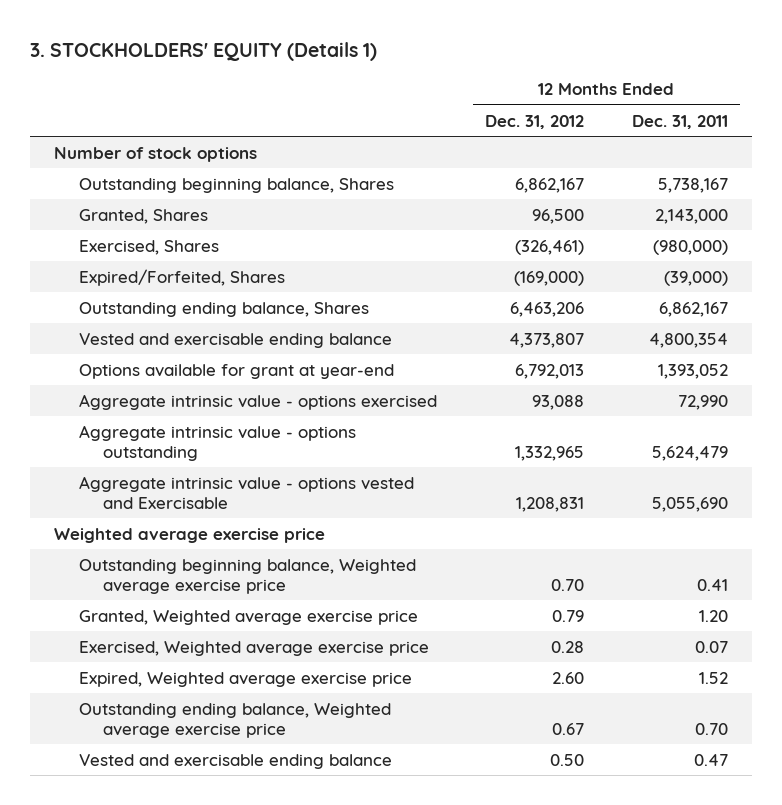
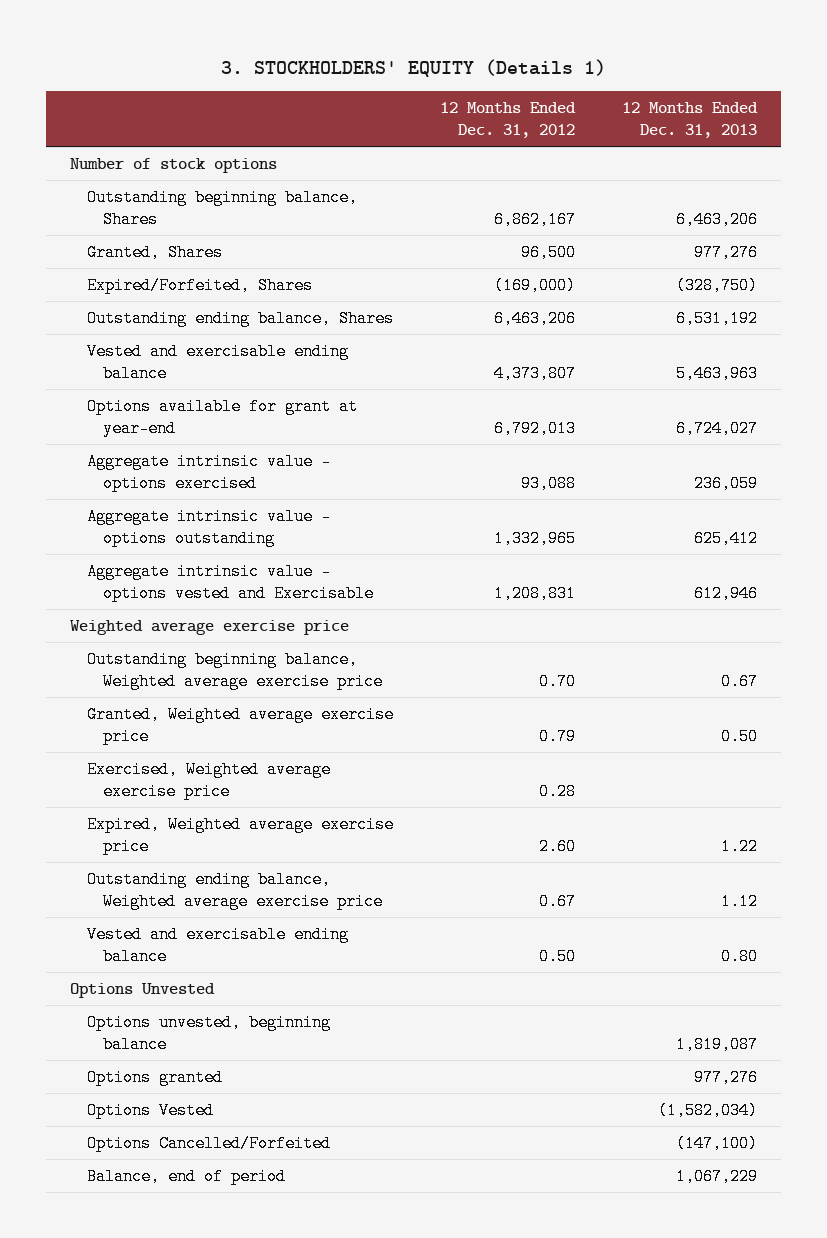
- | 12 Months Ended Dec. 31, 2012 | 12 Months Ended Dec. 31, 2011
+ | 12 Months Ended Dec. 31, 2012 | 12 Months Ended Dec. 31, 2013
- Exercised, Shares | (326,461) | (980,000)
+ Options Unvested
+ Options unvested, beginning balance | | 1,819,087
+ Options granted | | 977,276
+ Options Vested | | (1,582,034)
+ Options Cancelled/Forfeited | | (147,100)
+ Balance, end of period | | 1,067,229

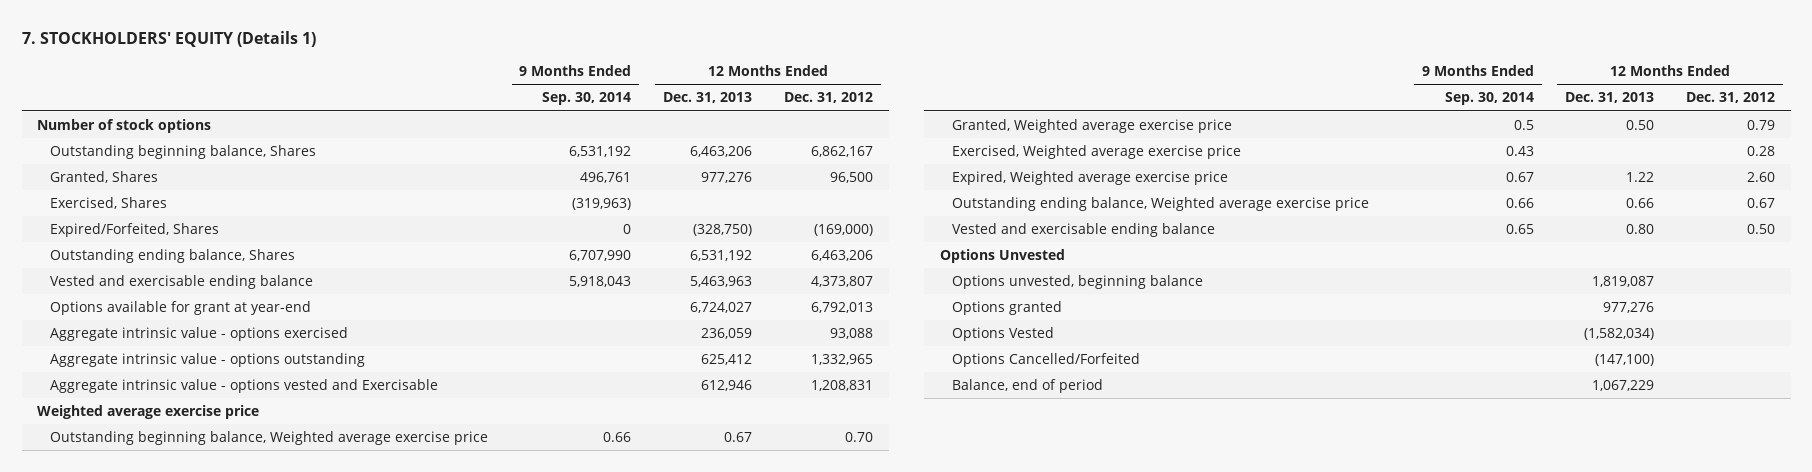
- 3. STOCKHOLDERS' EQUITY (Details 1)
+ 7. STOCKHOLDERS' EQUITY (Details 1)
- | 12 Months Ended Dec. 31, 2012 | 12 Months Ended Dec. 31, 2013
+ | 9 Months Ended Sep. 30, 2014 | 12 Months Ended Dec. 31, 2013 | 12 Months Ended Dec. 31, 2012
+ Exercised, Shares | (319,963) | |
- Outstanding ending balance, Weighted average exercise price | 0.67 | 1.12
+ Outstanding ending balance, Weighted average exercise price | 0.66 | 0.66 | 0.67

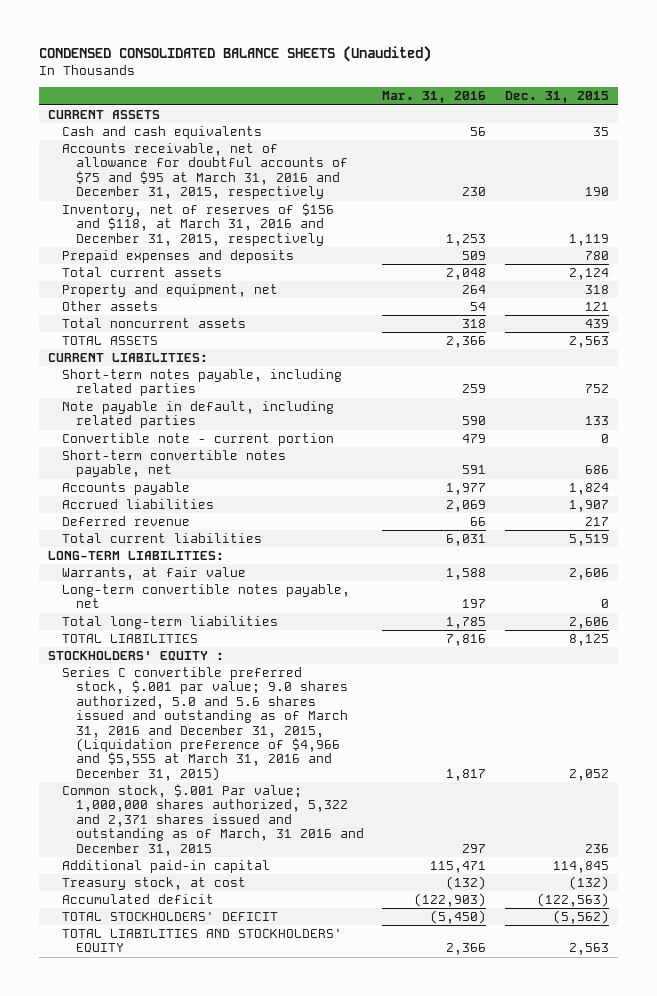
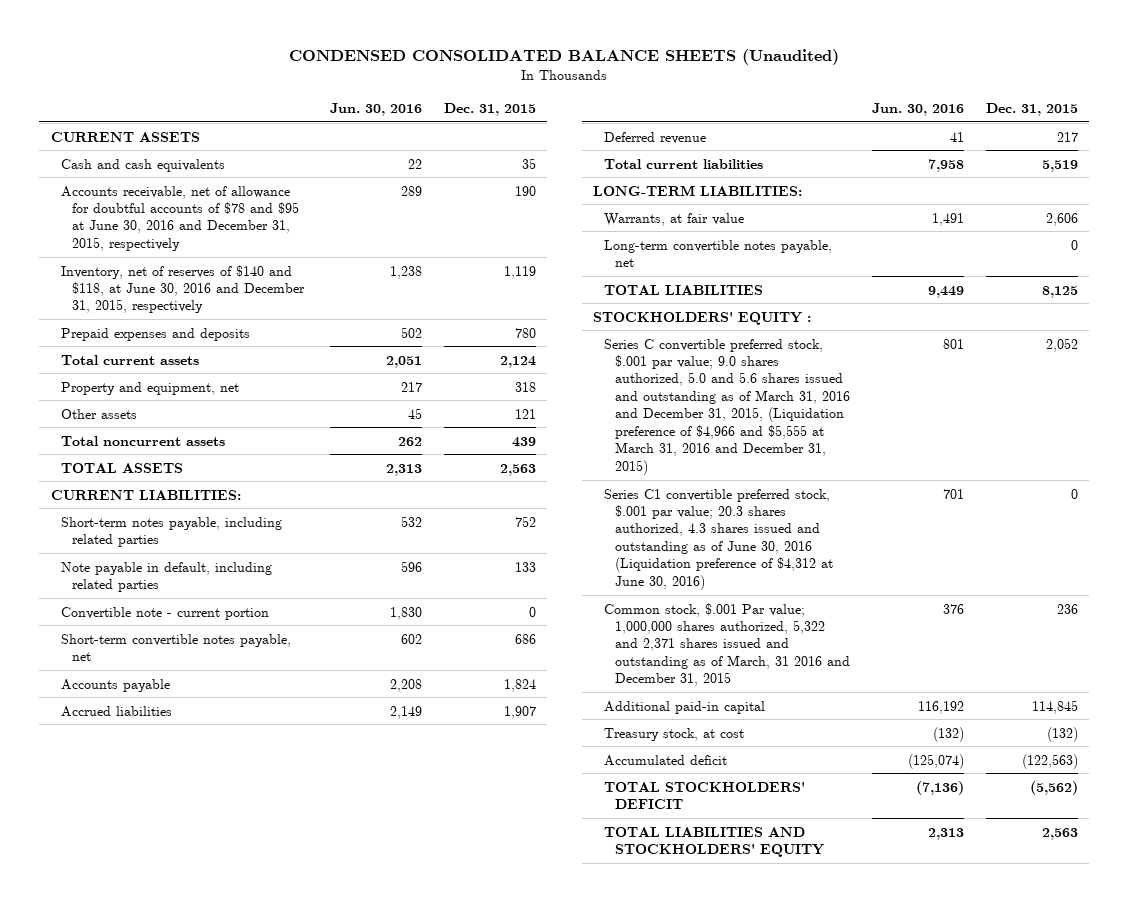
- | Mar. 31, 2016 | Dec. 31, 2015
+ | Jun. 30, 2016 | Dec. 31, 2015
- Accounts receivable, net of allowance for doubtful accounts of $75 and $95 at March 31, 2016 and December 31, 2015, respectively | 230 | 190
- Inventory, net of reserves of $156 and $118, at March 31, 2016 and December 31, 2015, respectively | 1,253 | 1,119
+ Accounts receivable, net of allowance for doubtful accounts of $78 and $95 at June 30, 2016 and December 31, 2015, respectively | 289 | 190
+ Inventory, net of reserves of $140 and $118, at June 30, 2016 and December 31, 2015, respectively | 1,238 | 1,119
- Total long-term liabilities | 1,785 | 2,606
+ Series C1 convertible preferred stock, $.001 par value; 20.3 shares authorized, 4.3 shares issued and outstanding as of June 30, 2016 (Liquidation preference of $4,312 at June 30, 2016) | 701 | 0

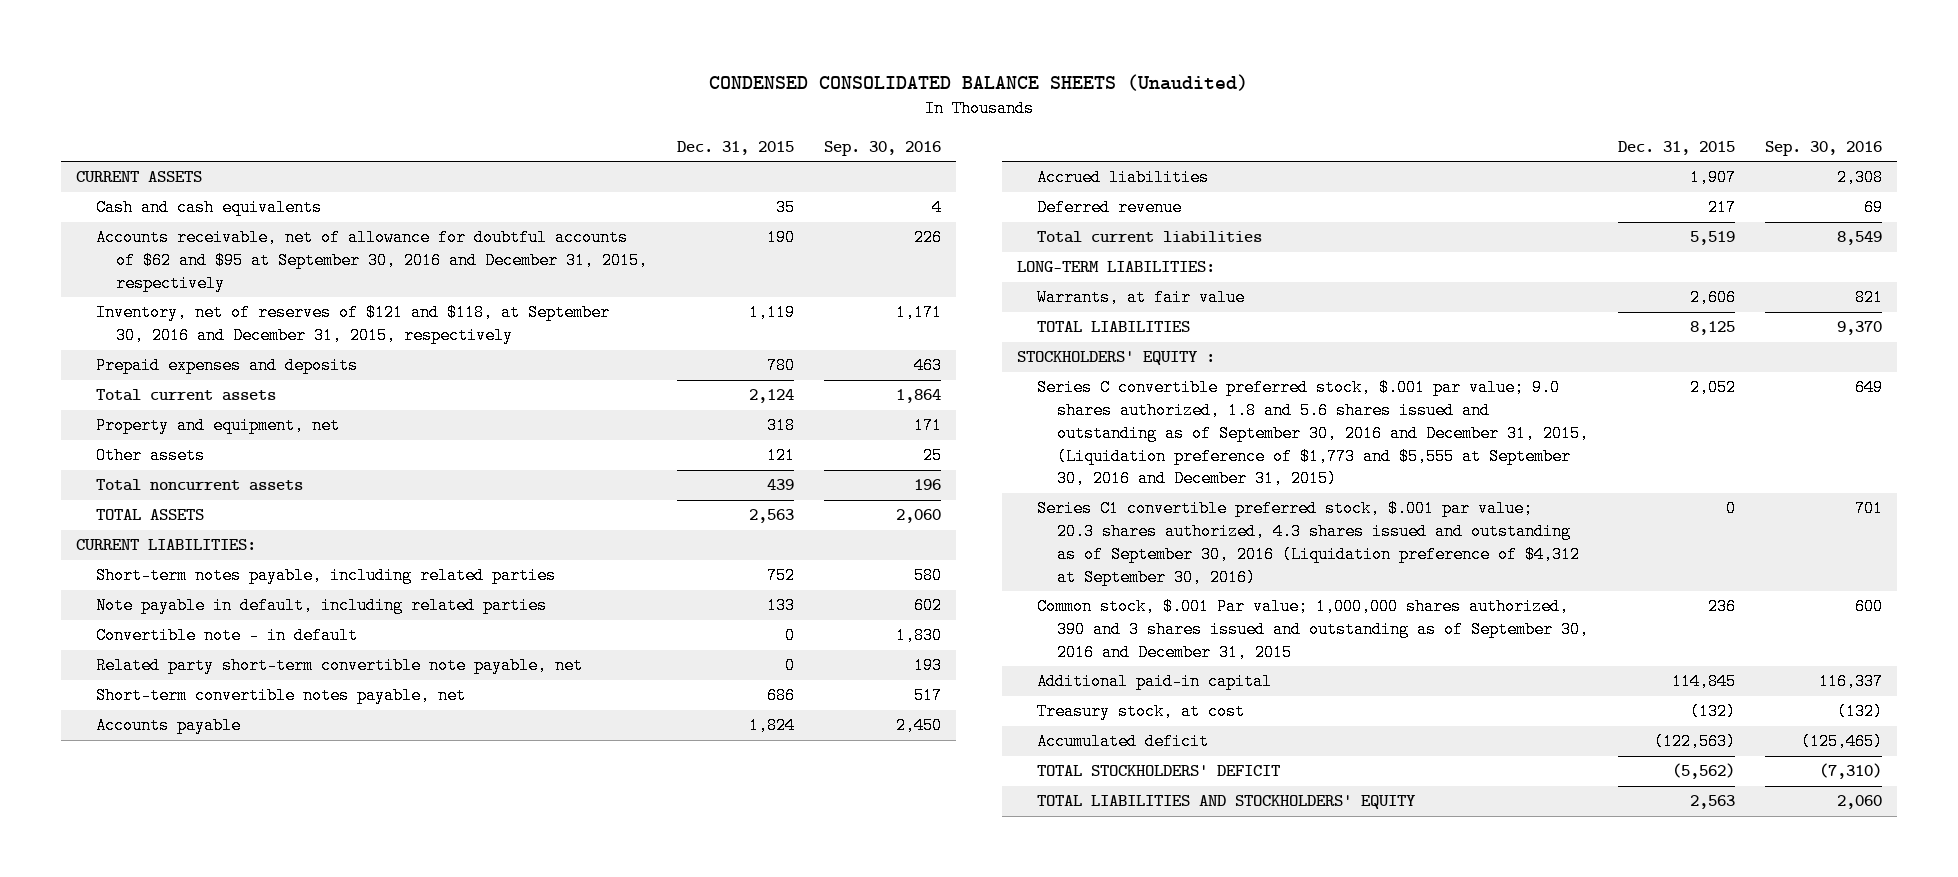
- | Jun. 30, 2016 | Dec. 31, 2015
+ | Dec. 31, 2015 | Sep. 30, 2016
- Accounts receivable, net of allowance for doubtful accounts of $78 and $95 at June 30, 2016 and December 31, 2015, respectively | 289 | 190
- Inventory, net of reserves of $140 and $118, at June 30, 2016 and December 31, 2015, respectively | 1,238 | 1,119
+ Accounts receivable, net of allowance for doubtful accounts of $62 and $95 at September 30, 2016 and December 31, 2015, respectively | 190 | 226
+ Inventory, net of reserves of $121 and $118, at September 30, 2016 and December 31, 2015, respectively | 1,119 | 1,171
- Convertible note - current portion | 1,830 | 0
+ Convertible note - in default | 0 | 1,830
+ Related party short-term convertible note payable, net | 0 | 193
- Long-term convertible notes payable, net | | 0
- Series C convertible preferred stock, $.001 par value; 9.0 shares authorized, 5.0 and 5.6 shares issued and outstanding as of March 31, 2016 and December 31, 2015, (Liquidation preference of $4,966 and $5,555 at March 31, 2016 and December 31, 2015) | 801 | 2,052
- Series C1 convertible preferred stock, $.001 par value; 20.3 shares authorized, 4.3 shares issued and outstanding as of June 30, 2016 (Liquidation preference of $4,312 at June 30, 2016) | 701 | 0
- Common stock, $.001 Par value; 1,000,000 shares authorized, 5,322 and 2,371 shares issued and outstanding as of March, 31 2016 and December 31, 2015 | 376 | 236
+ Series C convertible preferred stock, $.001 par value; 9.0 shares authorized, 1.8 and 5.6 shares issued and outstanding as of September 30, 2016 and December 31, 2015, (Liquidation preference of $1,773 and $5,555 at September 30, 2016 and December 31, 2015) | 2,052 | 649
+ Series C1 convertible preferred stock, $.001 par value; 20.3 shares authorized, 4.3 shares issued and outstanding as of September 30, 2016 (Liquidation preference of $4,312 at September 30, 2016) | 0 | 701
+ Common stock, $.001 Par value; 1,000,000 shares authorized, 390 and 3 shares issued and outstanding as of September 30, 2016 and December 31, 2015 | 236 | 600

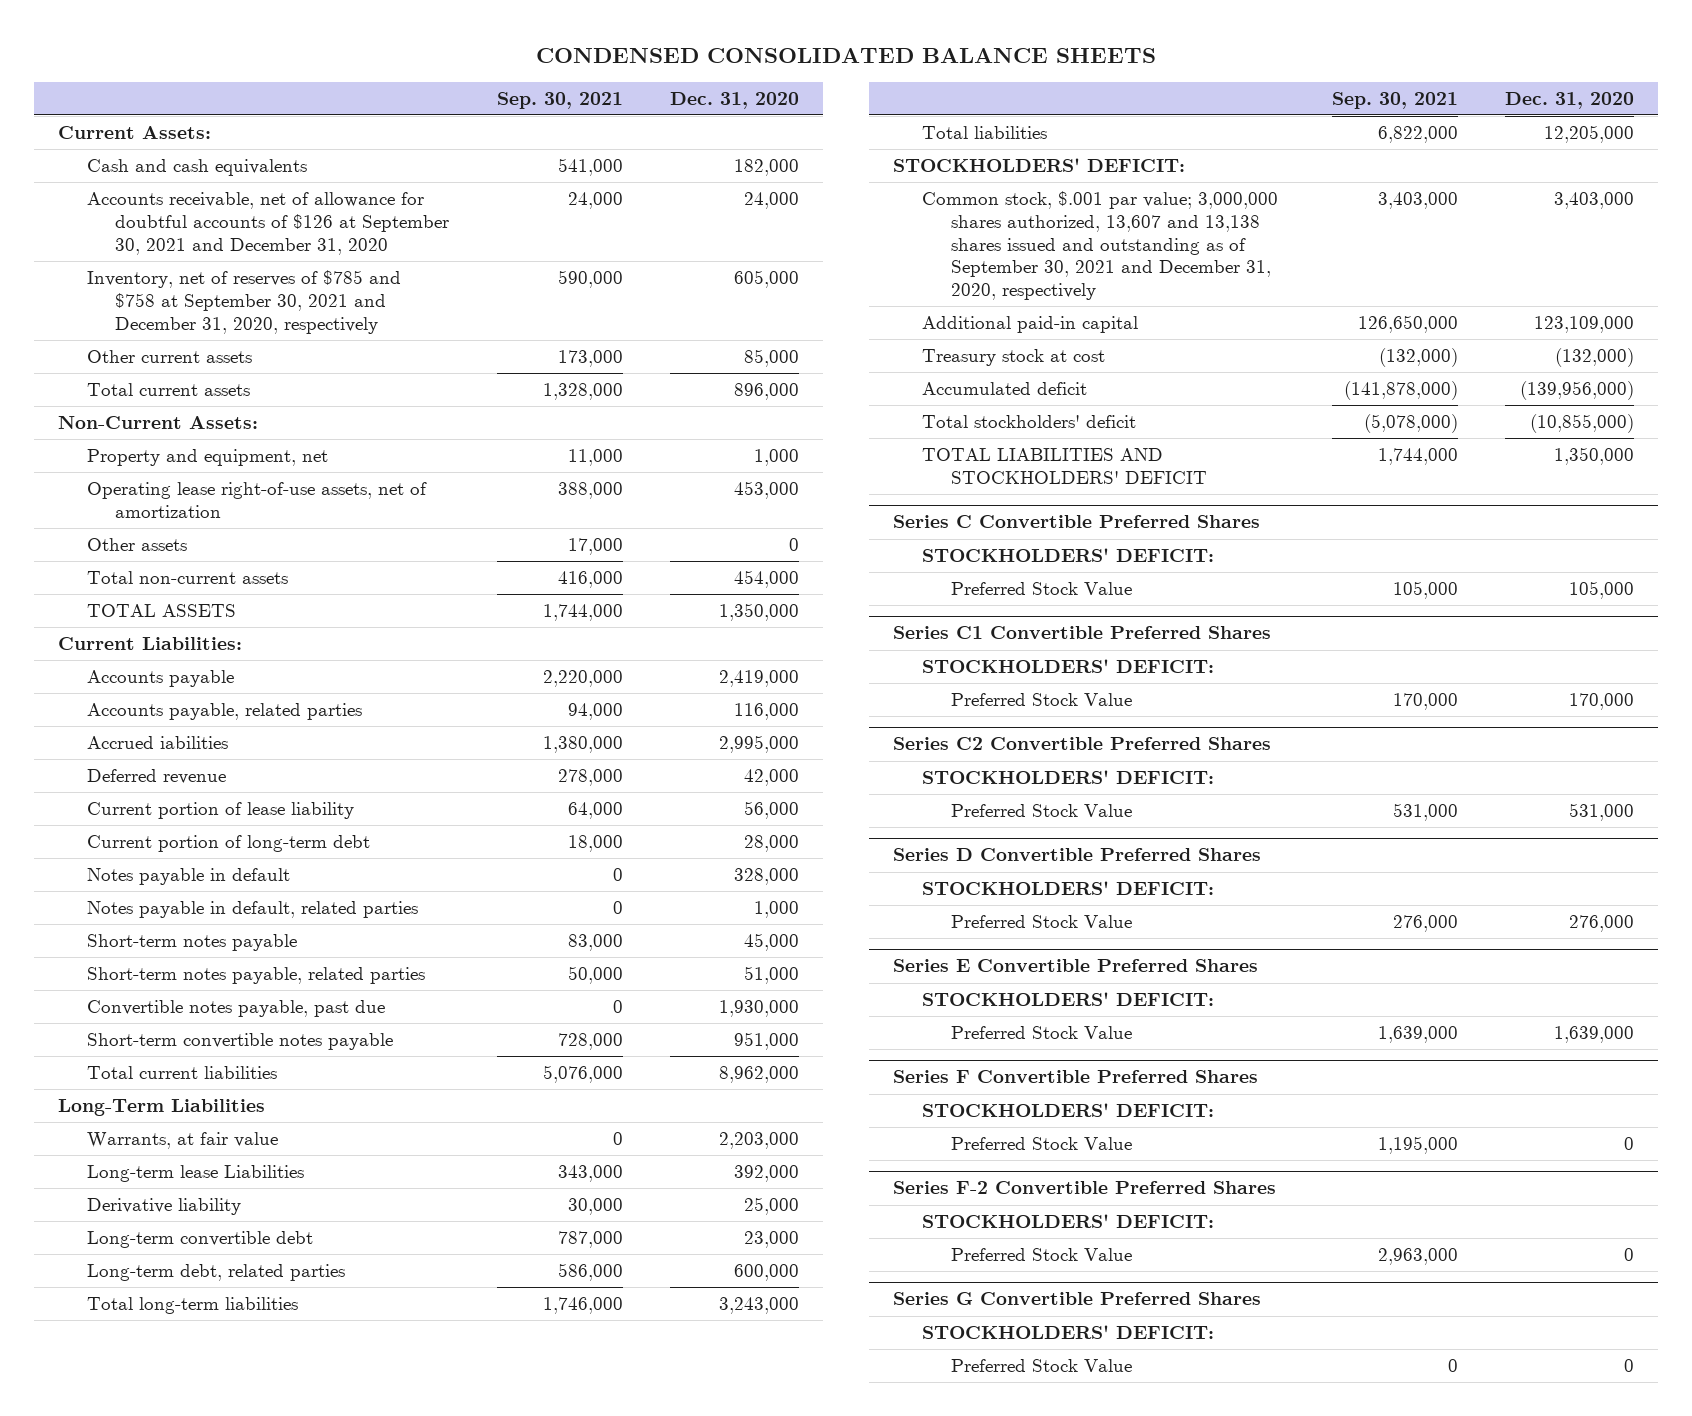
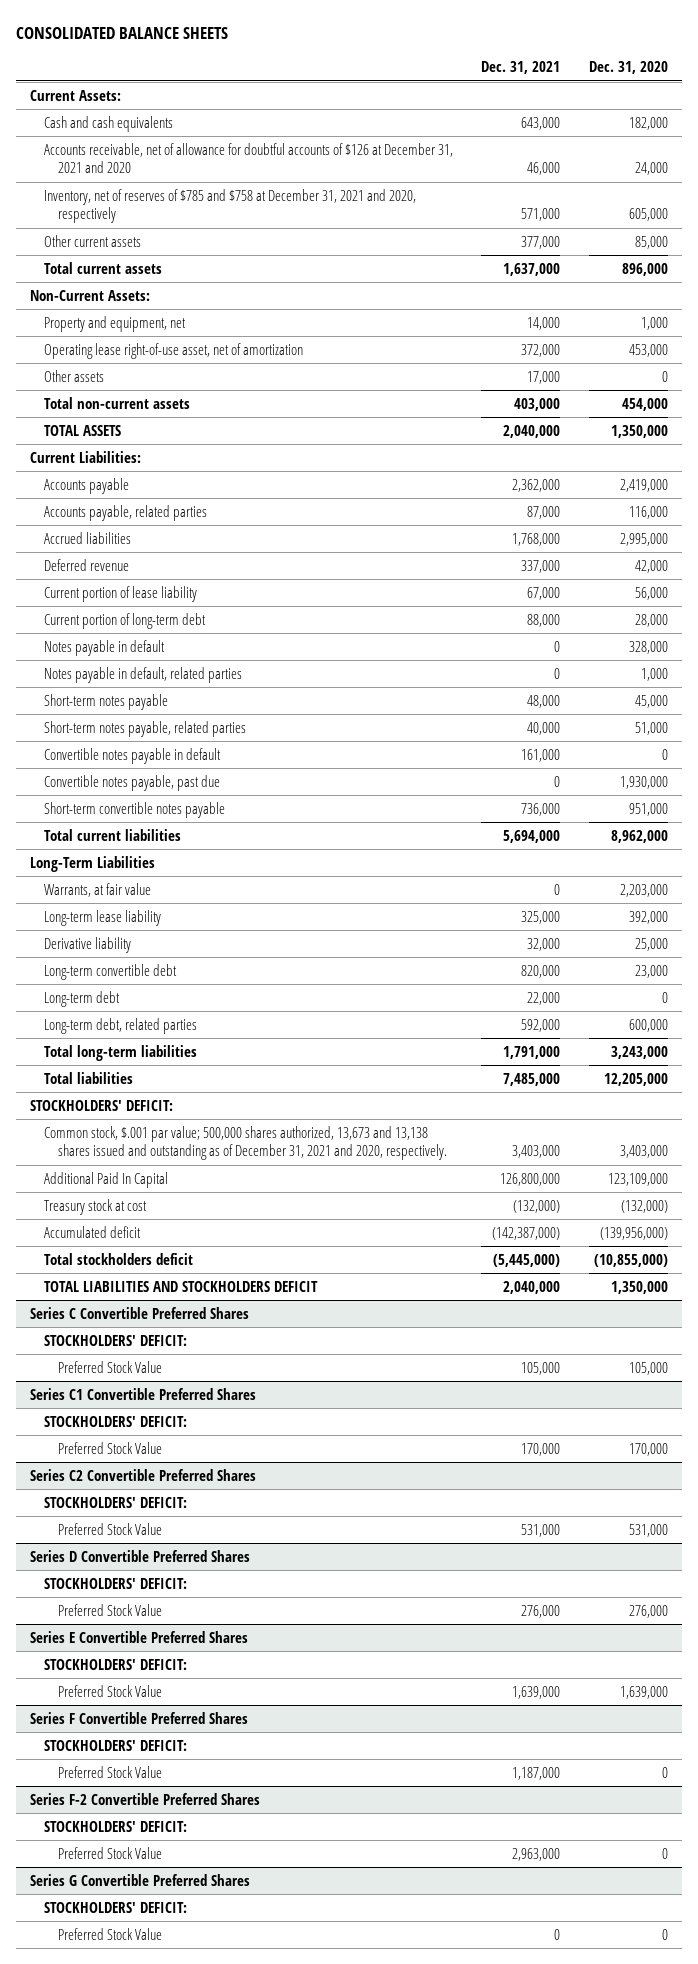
- CONDENSED CONSOLIDATED BALANCE SHEETS
+ CONSOLIDATED BALANCE SHEETS
- | Sep. 30, 2021 | Dec. 31, 2020
+ | Dec. 31, 2021 | Dec. 31, 2020
- Accounts receivable, net of allowance for doubtful accounts of $126 at September 30, 2021 and December 31, 2020 | 24,000 | 24,000
- Inventory, net of reserves of $785 and $758 at September 30, 2021 and December 31, 2020, respectively | 590,000 | 605,000
+ Accounts receivable, net of allowance for doubtful accounts of $126 at December 31, 2021 and 2020 | 46,000 | 24,000
+ Inventory, net of reserves of $785 and $758 at December 31, 2021 and 2020, respectively | 571,000 | 605,000
- Operating lease right-of-use assets, net of amortization | 388,000 | 453,000
+ Operating lease right-of-use asset, net of amortization | 372,000 | 453,000
- Accrued iabilities | 1,380,000 | 2,995,000
+ Accrued liabilities | 1,768,000 | 2,995,000
+ Convertible notes payable in default | 161,000 | 0
- Long-term lease Liabilities | 343,000 | 392,000
+ Long-term lease liability | 325,000 | 392,000
+ Long-term debt | 22,000 | 0
- Common stock, $.001 par value; 3,000,000 shares authorized, 13,607 and 13,138 shares issued and outstanding as of September 30, 2021 and December 31, 2020, respectively | 3,403,000 | 3,403,000
- Additional paid-in capital | 126,650,000 | 123,109,000
+ Common stock, $.001 par value; 500,000 shares authorized, 13,673 and 13,138 shares issued and outstanding as of December 31, 2021 and 2020, respectively. | 3,403,000 | 3,403,000
+ Additional Paid In Capital | 126,800,000 | 123,109,000
- Total stockholders' deficit | (5,078,000) | (10,855,000)
- TOTAL LIABILITIES AND STOCKHOLDERS' DEFICIT | 1,744,000 | 1,350,000
+ Total stockholders deficit | (5,445,000) | (10,855,000)
+ TOTAL LIABILITIES AND STOCKHOLDERS DEFICIT | 2,040,000 | 1,350,000

